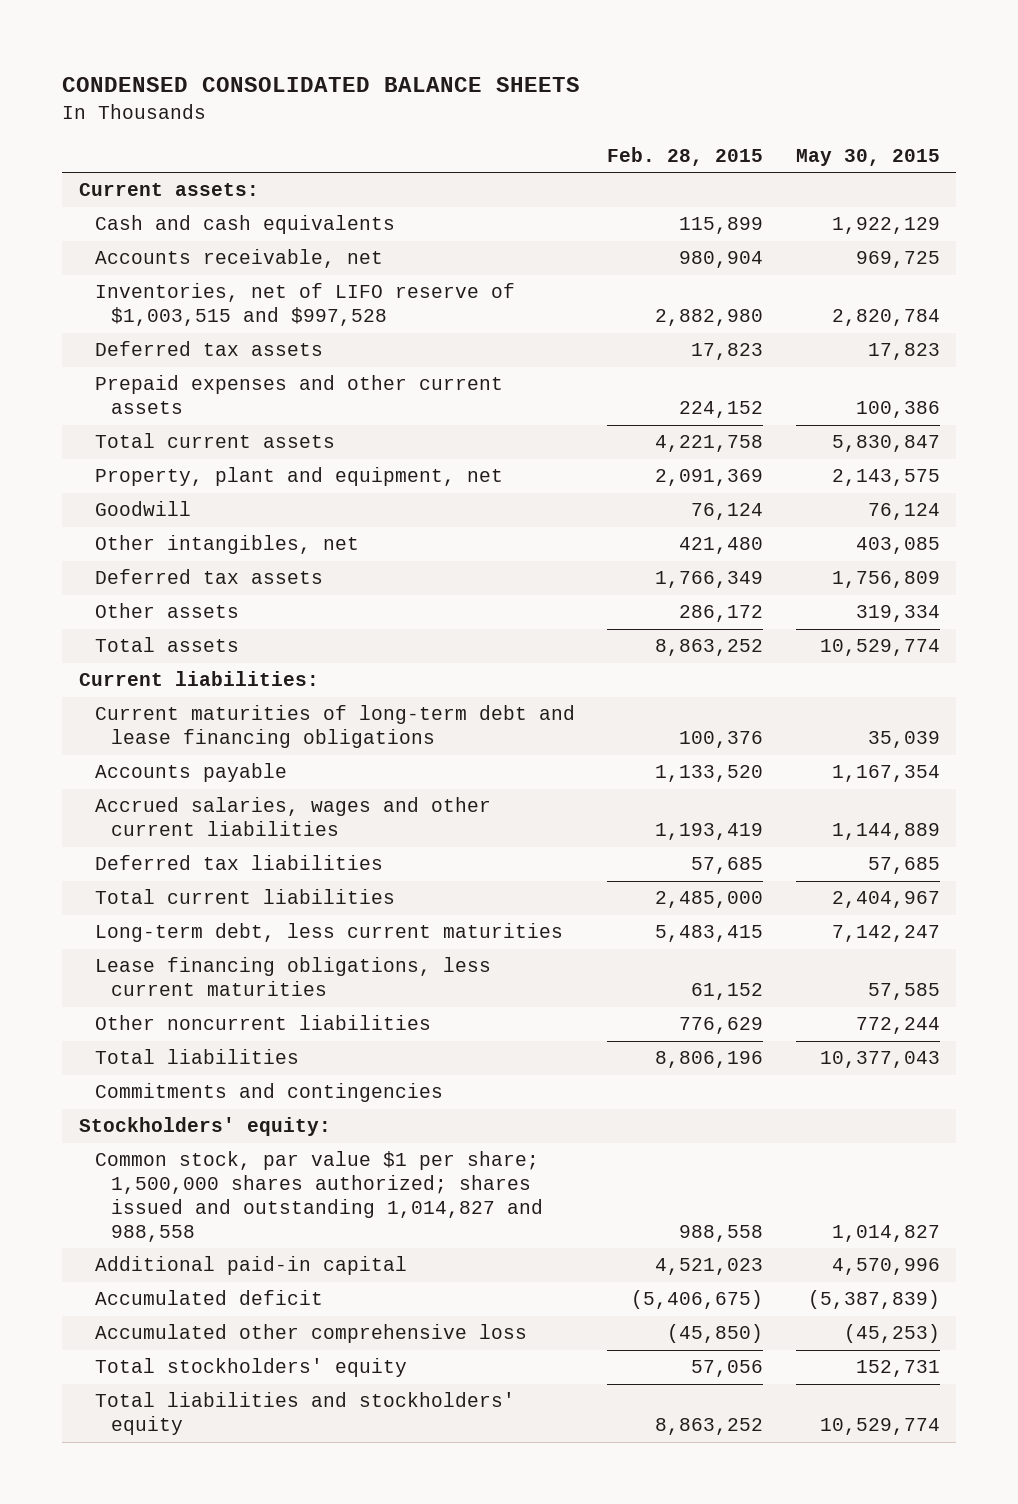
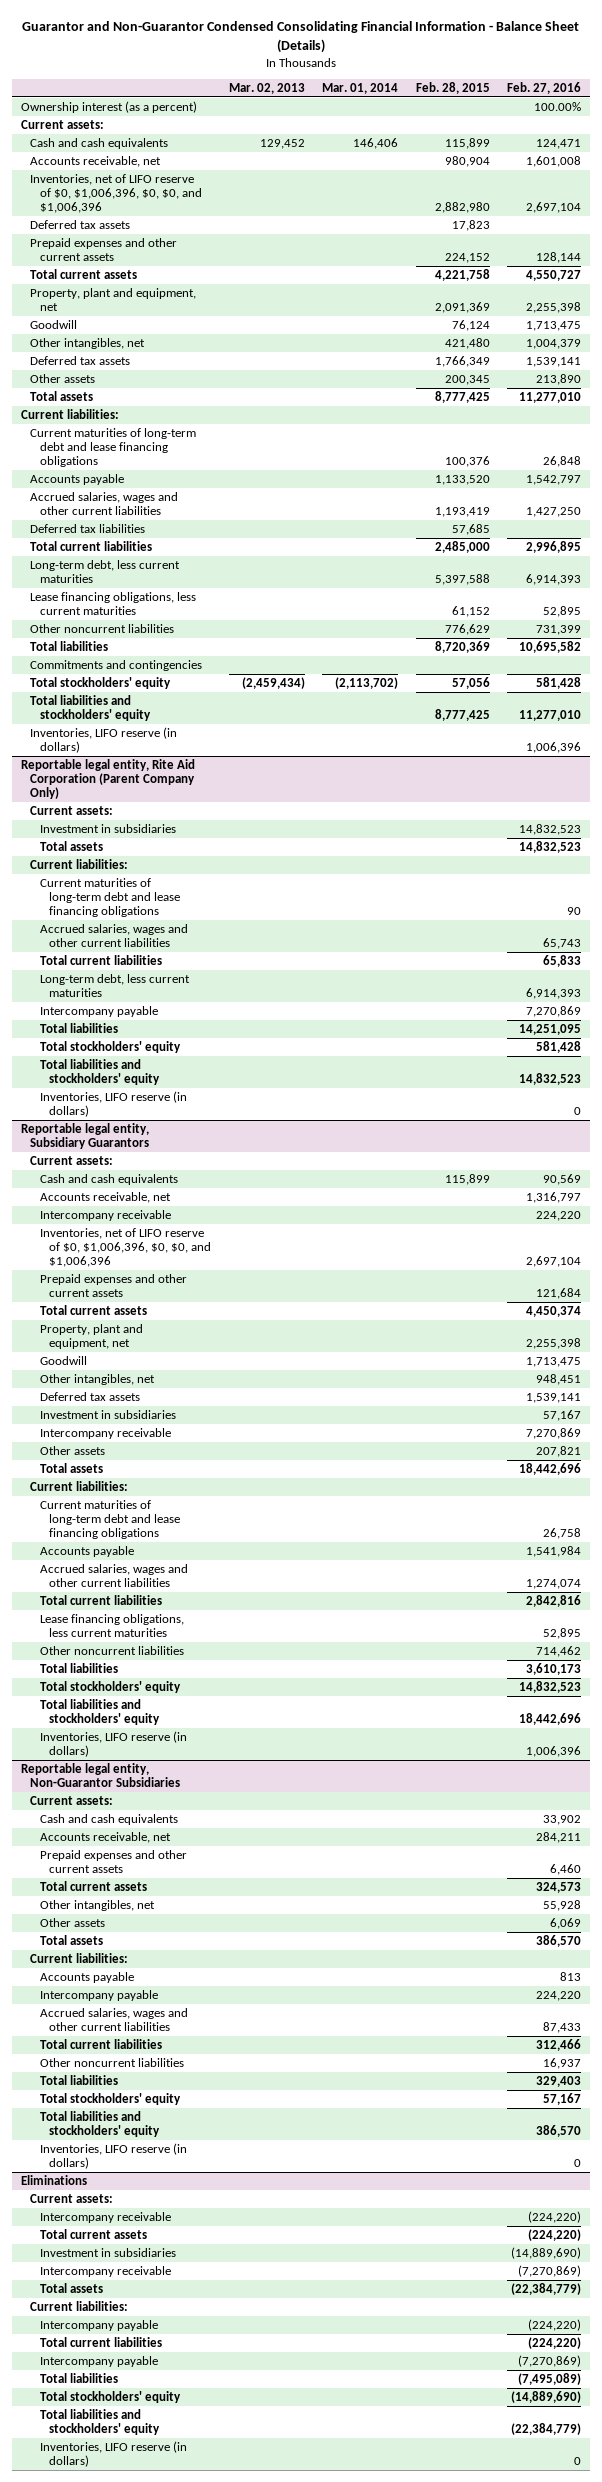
- CONDENSED CONSOLIDATED BALANCE SHEETS
+ Guarantor and Non-Guarantor Condensed Consolidating Financial Information - Balance Sheet (Details)
- | Feb. 28, 2015 | May 30, 2015
+ | Mar. 02, 2013 | Mar. 01, 2014 | Feb. 28, 2015 | Feb. 27, 2016
+ Ownership interest (as a percent) | | | | 100.00%
- Inventories, net of LIFO reserve of $1,003,515 and $997,528 | 2,882,980 | 2,820,784
+ Inventories, net of LIFO reserve of $0, $1,006,396, $0, $0, and $1,006,396 | | | 2,882,980 | 2,697,104
- Other assets | 286,172 | 319,334
- Total assets | 8,863,252 | 10,529,774
+ Other assets | | | 200,345 | 213,890
+ Total assets | | | 8,777,425 | 11,277,010
- Long-term debt, less current maturities | 5,483,415 | 7,142,247
+ Long-term debt, less current maturities | | | 5,397,588 | 6,914,393
- Total liabilities | 8,806,196 | 10,377,043
+ Total liabilities | | | 8,720,369 | 10,695,582
- Stockholders' equity:
- Common stock, par value $1 per share; 1,500,000 shares authorized; shares issued and outstanding 1,014,827 and 988,558 | 988,558 | 1,014,827
- Additional paid-in capital | 4,521,023 | 4,570,996
- Accumulated deficit | (5,406,675) | (5,387,839)
- Accumulated other comprehensive loss | (45,850) | (45,253)
- Total liabilities and stockholders' equity | 8,863,252 | 10,529,774
+ Total liabilities and stockholders' equity | | | 8,777,425 | 11,277,010
+ Inventories, LIFO reserve (in dollars) | | | | 1,006,396
+ Reportable legal entity, Rite Aid Corporation (Parent Company Only)
+ Current assets:
+ Investment in subsidiaries | | | | 14,832,523
+ Total assets | | | | 14,832,523
+ Current liabilities:
+ Current maturities of long-term debt and lease financing obligations | | | | 90
+ Accrued salaries, wages and other current liabilities | | | | 65,743
+ Total current liabilities | | | | 65,833
+ Long-term debt, less current maturities | | | | 6,914,393
+ Intercompany payable | | | | 7,270,869
+ Total liabilities | | | | 14,251,095
+ Total stockholders' equity | | | | 581,428
+ Total liabilities and stockholders' equity | | | | 14,832,523
+ Inventories, LIFO reserve (in dollars) | | | | 0
+ Reportable legal entity, Subsidiary Guarantors
+ Current assets:
+ Cash and cash equivalents | | | 115,899 | 90,569
+ Accounts receivable, net | | | | 1,316,797
+ Intercompany receivable | | | | 224,220
+ Inventories, net of LIFO reserve of $0, $1,006,396, $0, $0, and $1,006,396 | | | | 2,697,104
+ Prepaid expenses and other current assets | | | | 121,684
+ Total current assets | | | | 4,450,374
+ Property, plant and equipment, net | | | | 2,255,398
+ Goodwill | | | | 1,713,475
+ Other intangibles, net | | | | 948,451
+ Deferred tax assets | | | | 1,539,141
+ Investment in subsidiaries | | | | 57,167
+ Intercompany receivable | | | | 7,270,869
+ Other assets | | | | 207,821
+ Total assets | | | | 18,442,696
+ Current liabilities:
+ Current maturities of long-term debt and lease financing obligations | | | | 26,758
+ Accounts payable | | | | 1,541,984
+ Accrued salaries, wages and other current liabilities | | | | 1,274,074
+ Total current liabilities | | | | 2,842,816
+ Lease financing obligations, less current maturities | | | | 52,895
+ Other noncurrent liabilities | | | | 714,462
+ Total liabilities | | | | 3,610,173
+ Total stockholders' equity | | | | 14,832,523
+ Total liabilities and stockholders' equity | | | | 18,442,696
+ Inventories, LIFO reserve (in dollars) | | | | 1,006,396
+ Reportable legal entity, Non-Guarantor Subsidiaries
+ Current assets:
+ Cash and cash equivalents | | | | 33,902
+ Accounts receivable, net | | | | 284,211
+ Prepaid expenses and other current assets | | | | 6,460
+ Total current assets | | | | 324,573
+ Other intangibles, net | | | | 55,928
+ Other assets | | | | 6,069
+ Total assets | | | | 386,570
+ Current liabilities:
+ Accounts payable | | | | 813
+ Intercompany payable | | | | 224,220
+ Accrued salaries, wages and other current liabilities | | | | 87,433
+ Total current liabilities | | | | 312,466
+ Other noncurrent liabilities | | | | 16,937
+ Total liabilities | | | | 329,403
+ Total stockholders' equity | | | | 57,167
+ Total liabilities and stockholders' equity | | | | 386,570
+ Inventories, LIFO reserve (in dollars) | | | | 0
+ Eliminations
+ Current assets:
+ Intercompany receivable | | | | (224,220)
+ Total current assets | | | | (224,220)
+ Investment in subsidiaries | | | | (14,889,690)
+ Intercompany receivable | | | | (7,270,869)
+ Total assets | | | | (22,384,779)
+ Current liabilities:
+ Intercompany payable | | | | (224,220)
+ Total current liabilities | | | | (224,220)
+ Intercompany payable | | | | (7,270,869)
+ Total liabilities | | | | (7,495,089)
+ Total stockholders' equity | | | | (14,889,690)
+ Total liabilities and stockholders' equity | | | | (22,384,779)
+ Inventories, LIFO reserve (in dollars) | | | | 0

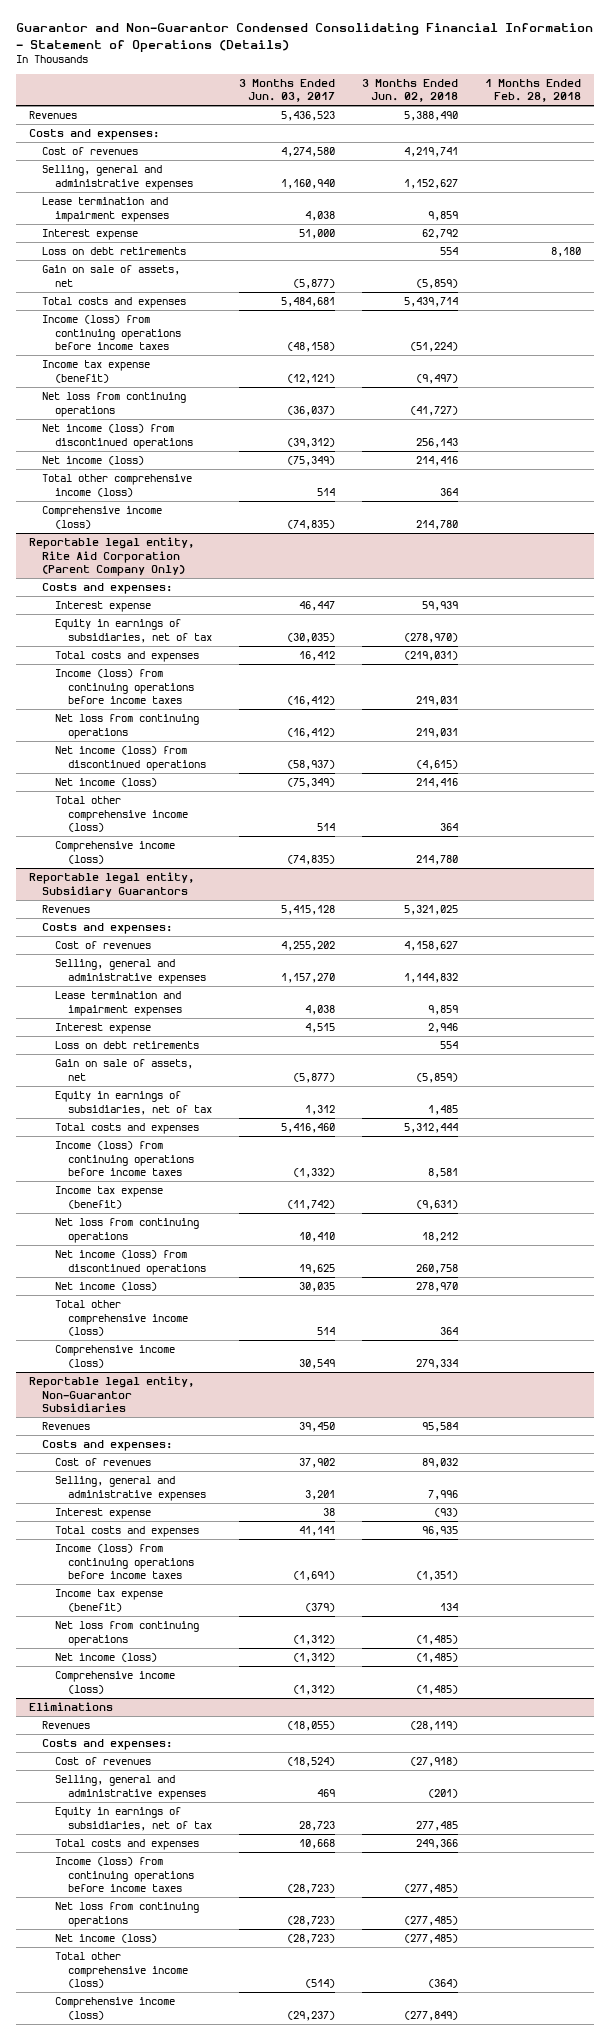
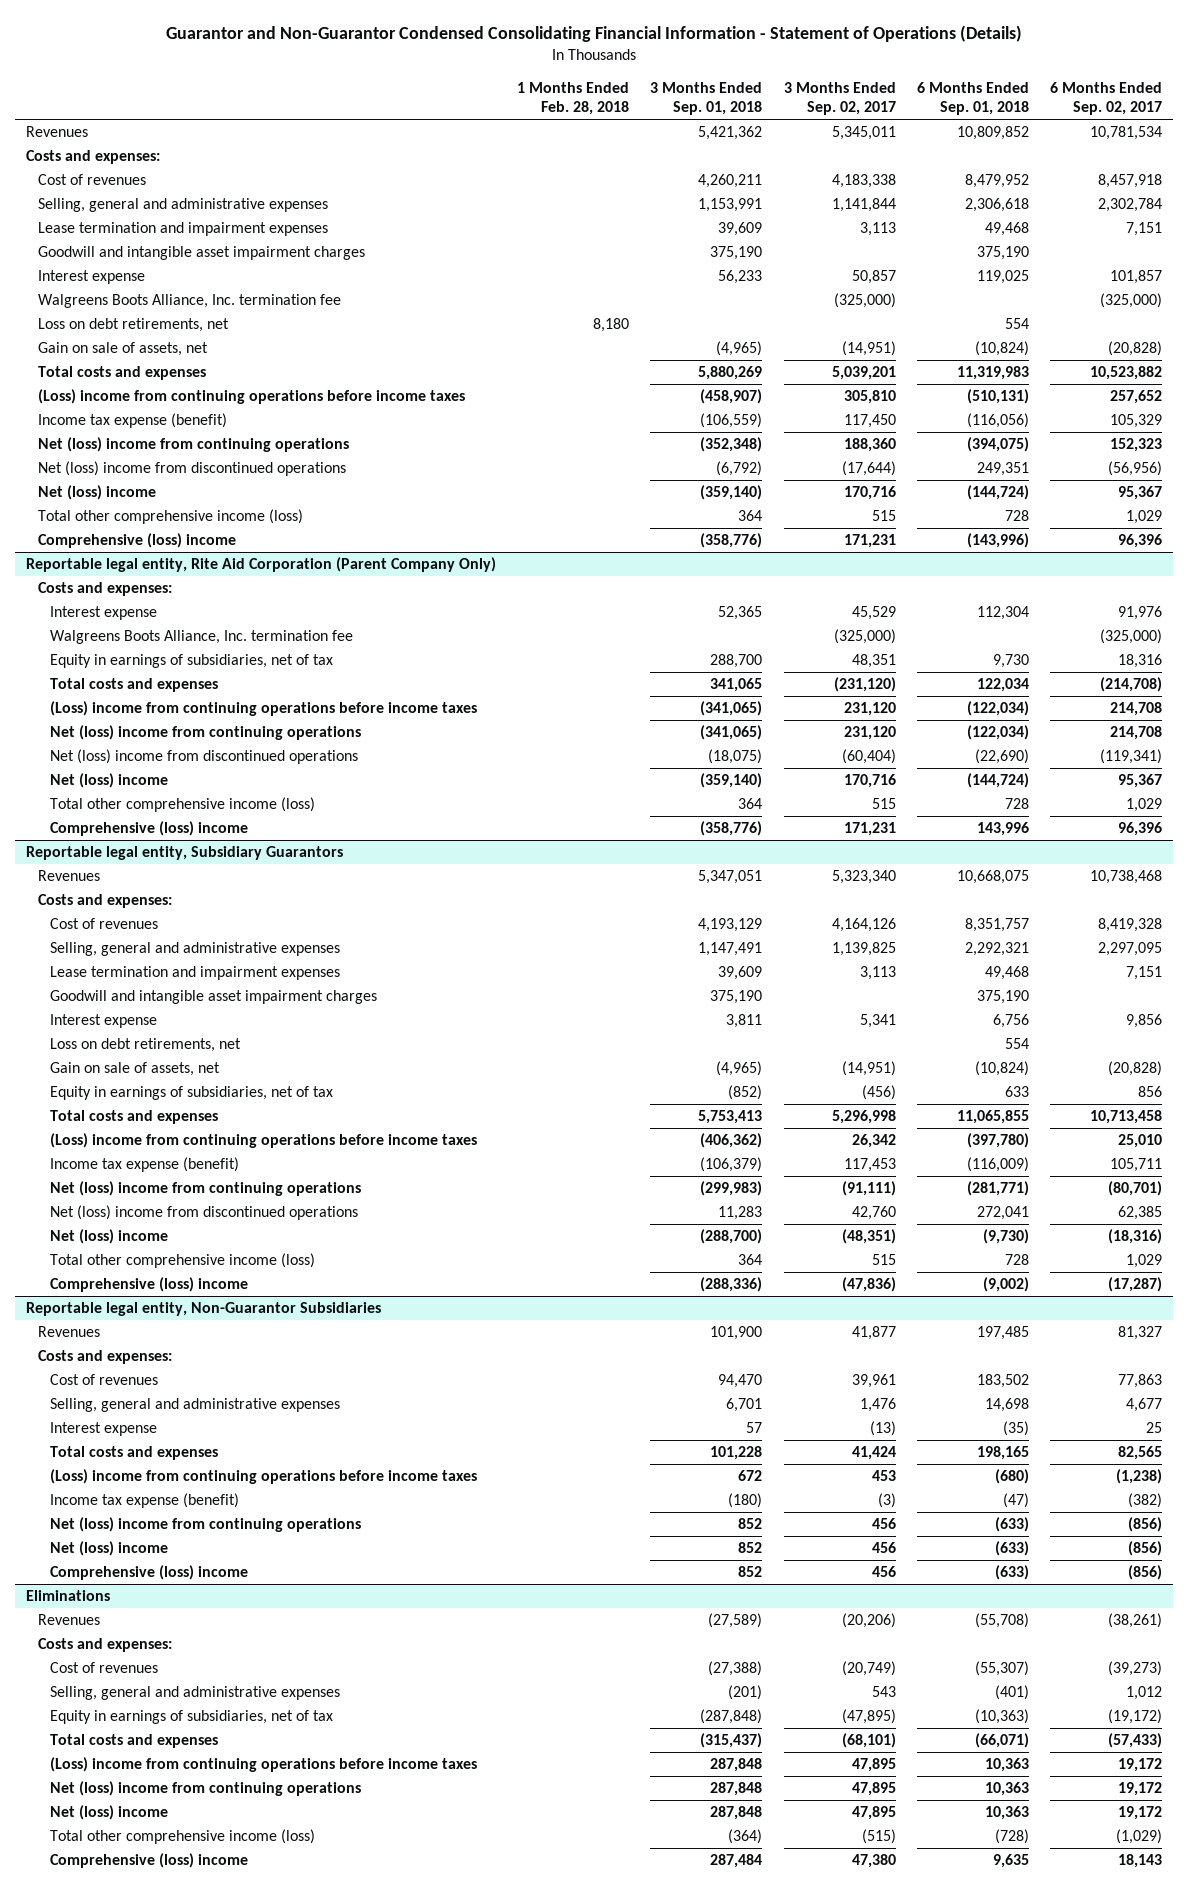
- | 3 Months Ended Jun. 03, 2017 | 3 Months Ended Jun. 02, 2018 | 1 Months Ended Feb. 28, 2018
+ | 1 Months Ended Feb. 28, 2018 | 3 Months Ended Sep. 01, 2018 | 3 Months Ended Sep. 02, 2017 | 6 Months Ended Sep. 01, 2018 | 6 Months Ended Sep. 02, 2017
+ Goodwill and intangible asset impairment charges | | 375,190 | | 375,190 |
- Loss on debt retirements | | 554 | 8,180
+ Walgreens Boots Alliance, Inc. termination fee | | | (325,000) | | (325,000)
+ Loss on debt retirements, net | 8,180 | | | 554 |
- Income (loss) from continuing operations before income taxes | (48,158) | (51,224) |
+ (Loss) income from continuing operations before income taxes | | (458,907) | 305,810 | (510,131) | 257,652
- Net loss from continuing operations | (36,037) | (41,727) |
- Net income (loss) from discontinued operations | (39,312) | 256,143 |
- Net income (loss) | (75,349) | 214,416 |
+ Net (loss) income from continuing operations | | (352,348) | 188,360 | (394,075) | 152,323
+ Net (loss) income from discontinued operations | | (6,792) | (17,644) | 249,351 | (56,956)
+ Net (loss) income | | (359,140) | 170,716 | (144,724) | 95,367
- Comprehensive income (loss) | (74,835) | 214,780 |
+ Comprehensive (loss) income | | (358,776) | 171,231 | (143,996) | 96,396
@ Reportable legal entity, Rite Aid Corporation (Parent Company Only)
+ Walgreens Boots Alliance, Inc. termination fee | | | (325,000) | | (325,000)
- Income (loss) from continuing operations before income taxes | (16,412) | 219,031 |
- Net loss from continuing operations | (16,412) | 219,031 |
- Net income (loss) from discontinued operations | (58,937) | (4,615) |
- Net income (loss) | (75,349) | 214,416 |
+ (Loss) income from continuing operations before income taxes | | (341,065) | 231,120 | (122,034) | 214,708
+ Net (loss) income from continuing operations | | (341,065) | 231,120 | (122,034) | 214,708
+ Net (loss) income from discontinued operations | | (18,075) | (60,404) | (22,690) | (119,341)
+ Net (loss) income | | (359,140) | 170,716 | (144,724) | 95,367
- Comprehensive income (loss) | (74,835) | 214,780 |
+ Comprehensive (loss) income | | (358,776) | 171,231 | 143,996 | 96,396
@ Reportable legal entity, Subsidiary Guarantors
+ Goodwill and intangible asset impairment charges | | 375,190 | | 375,190 |
- Loss on debt retirements | | 554 |
+ Loss on debt retirements, net | | | | 554 |
- Income (loss) from continuing operations before income taxes | (1,332) | 8,581 |
+ (Loss) income from continuing operations before income taxes | | (406,362) | 26,342 | (397,780) | 25,010
- Net loss from continuing operations | 10,410 | 18,212 |
- Net income (loss) from discontinued operations | 19,625 | 260,758 |
- Net income (loss) | 30,035 | 278,970 |
+ Net (loss) income from continuing operations | | (299,983) | (91,111) | (281,771) | (80,701)
+ Net (loss) income from discontinued operations | | 11,283 | 42,760 | 272,041 | 62,385
+ Net (loss) income | | (288,700) | (48,351) | (9,730) | (18,316)
- Comprehensive income (loss) | 30,549 | 279,334 |
+ Comprehensive (loss) income | | (288,336) | (47,836) | (9,002) | (17,287)
@ Reportable legal entity, Non-Guarantor Subsidiaries
- Income (loss) from continuing operations before income taxes | (1,691) | (1,351) |
+ (Loss) income from continuing operations before income taxes | | 672 | 453 | (680) | (1,238)
- Net loss from continuing operations | (1,312) | (1,485) |
- Net income (loss) | (1,312) | (1,485) |
- Comprehensive income (loss) | (1,312) | (1,485) |
+ Net (loss) income from continuing operations | | 852 | 456 | (633) | (856)
+ Net (loss) income | | 852 | 456 | (633) | (856)
+ Comprehensive (loss) income | | 852 | 456 | (633) | (856)
@ Eliminations
- Income (loss) from continuing operations before income taxes | (28,723) | (277,485) |
- Net loss from continuing operations | (28,723) | (277,485) |
- Net income (loss) | (28,723) | (277,485) |
+ (Loss) income from continuing operations before income taxes | | 287,848 | 47,895 | 10,363 | 19,172
+ Net (loss) income from continuing operations | | 287,848 | 47,895 | 10,363 | 19,172
+ Net (loss) income | | 287,848 | 47,895 | 10,363 | 19,172
- Comprehensive income (loss) | (29,237) | (277,849) |
+ Comprehensive (loss) income | | 287,484 | 47,380 | 9,635 | 18,143

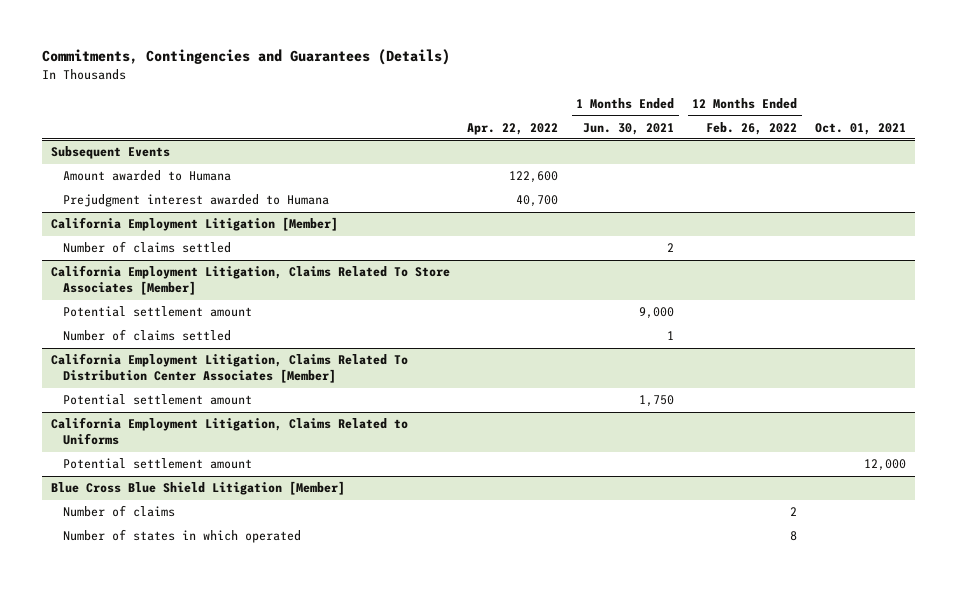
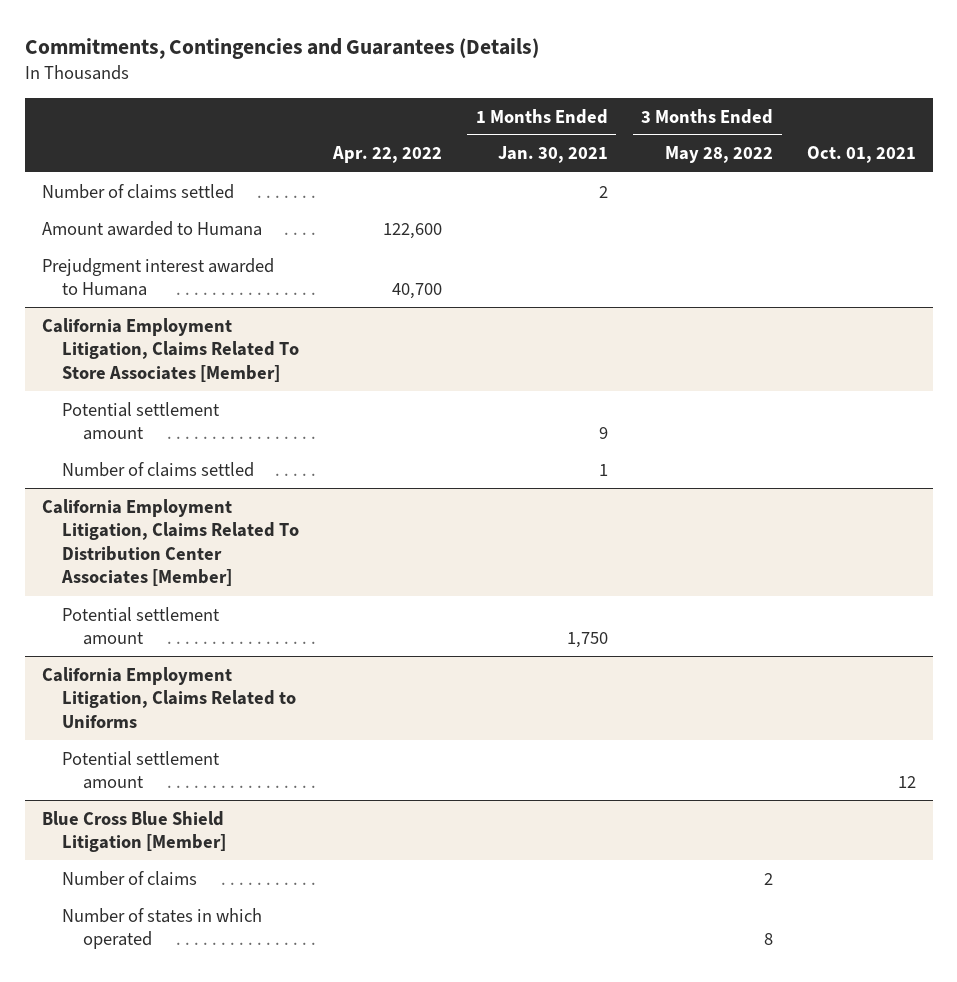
- | Apr. 22, 2022 | 1 Months Ended Jun. 30, 2021 | 12 Months Ended Feb. 26, 2022 | Oct. 01, 2021
+ | Apr. 22, 2022 | 1 Months Ended Jan. 30, 2021 | 3 Months Ended May 28, 2022 | Oct. 01, 2021
- Subsequent Events
+ Number of claims settled | | 2 | |
- California Employment Litigation [Member]
- Number of claims settled | | 2 | |
@ California Employment Litigation, Claims Related to Uniforms
- Potential settlement amount | | | | 12,000
+ Potential settlement amount | | | | 12

